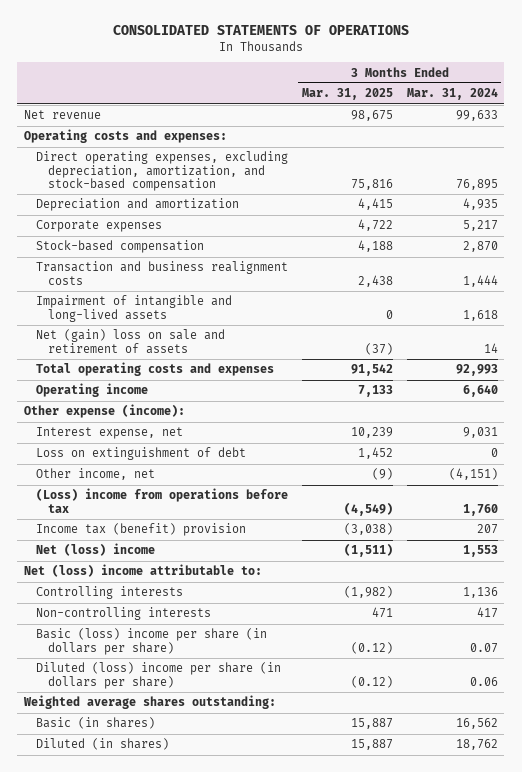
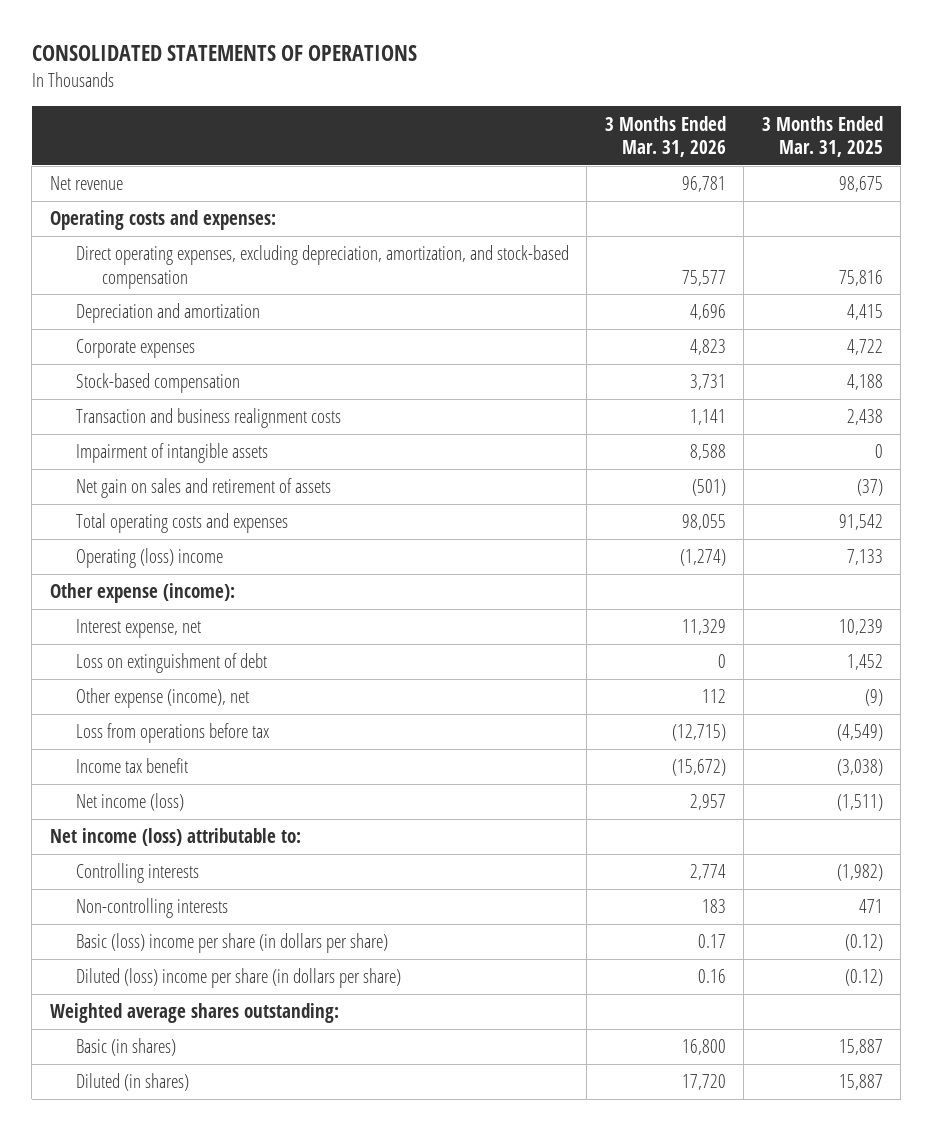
- | 3 Months Ended Mar. 31, 2025 | 3 Months Ended Mar. 31, 2024
+ | 3 Months Ended Mar. 31, 2026 | 3 Months Ended Mar. 31, 2025
- Impairment of intangible and long-lived assets | 0 | 1,618
- Net (gain) loss on sale and retirement of assets | (37) | 14
+ Impairment of intangible assets | 8,588 | 0
+ Net gain on sales and retirement of assets | (501) | (37)
- Operating income | 7,133 | 6,640
+ Operating (loss) income | (1,274) | 7,133
- Other income, net | (9) | (4,151)
- (Loss) income from operations before tax | (4,549) | 1,760
- Income tax (benefit) provision | (3,038) | 207
- Net (loss) income | (1,511) | 1,553
- Net (loss) income attributable to:
+ Other expense (income), net | 112 | (9)
+ Loss from operations before tax | (12,715) | (4,549)
+ Income tax benefit | (15,672) | (3,038)
+ Net income (loss) | 2,957 | (1,511)
+ Net income (loss) attributable to:

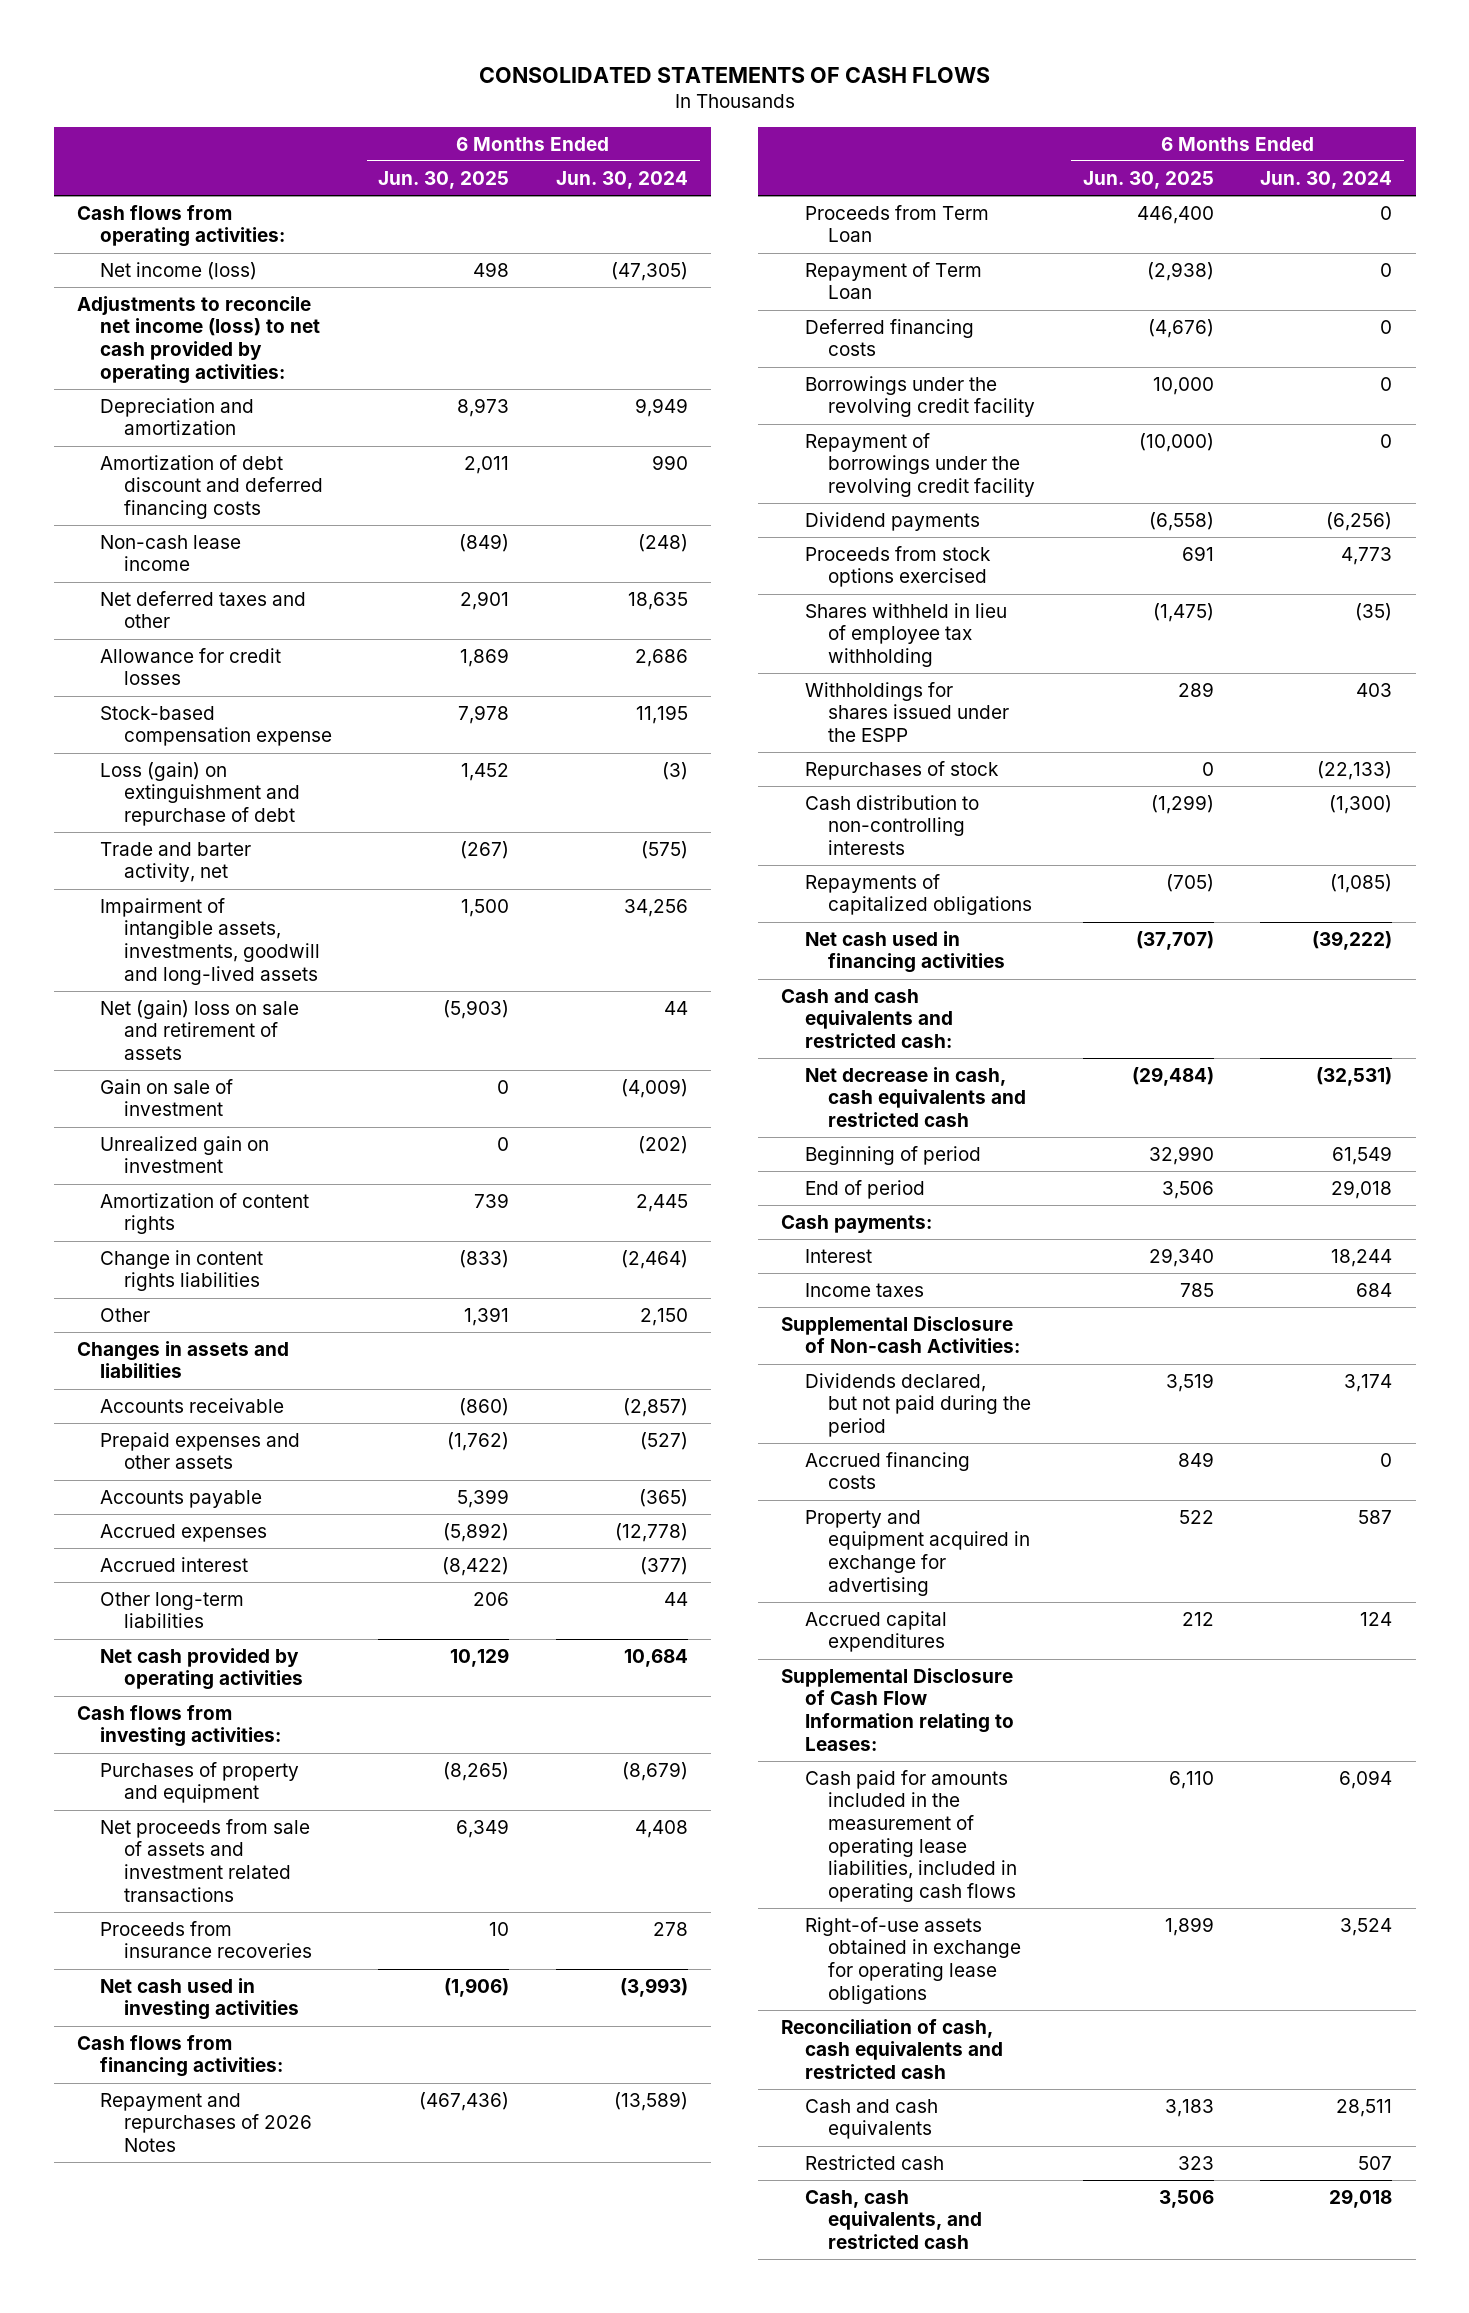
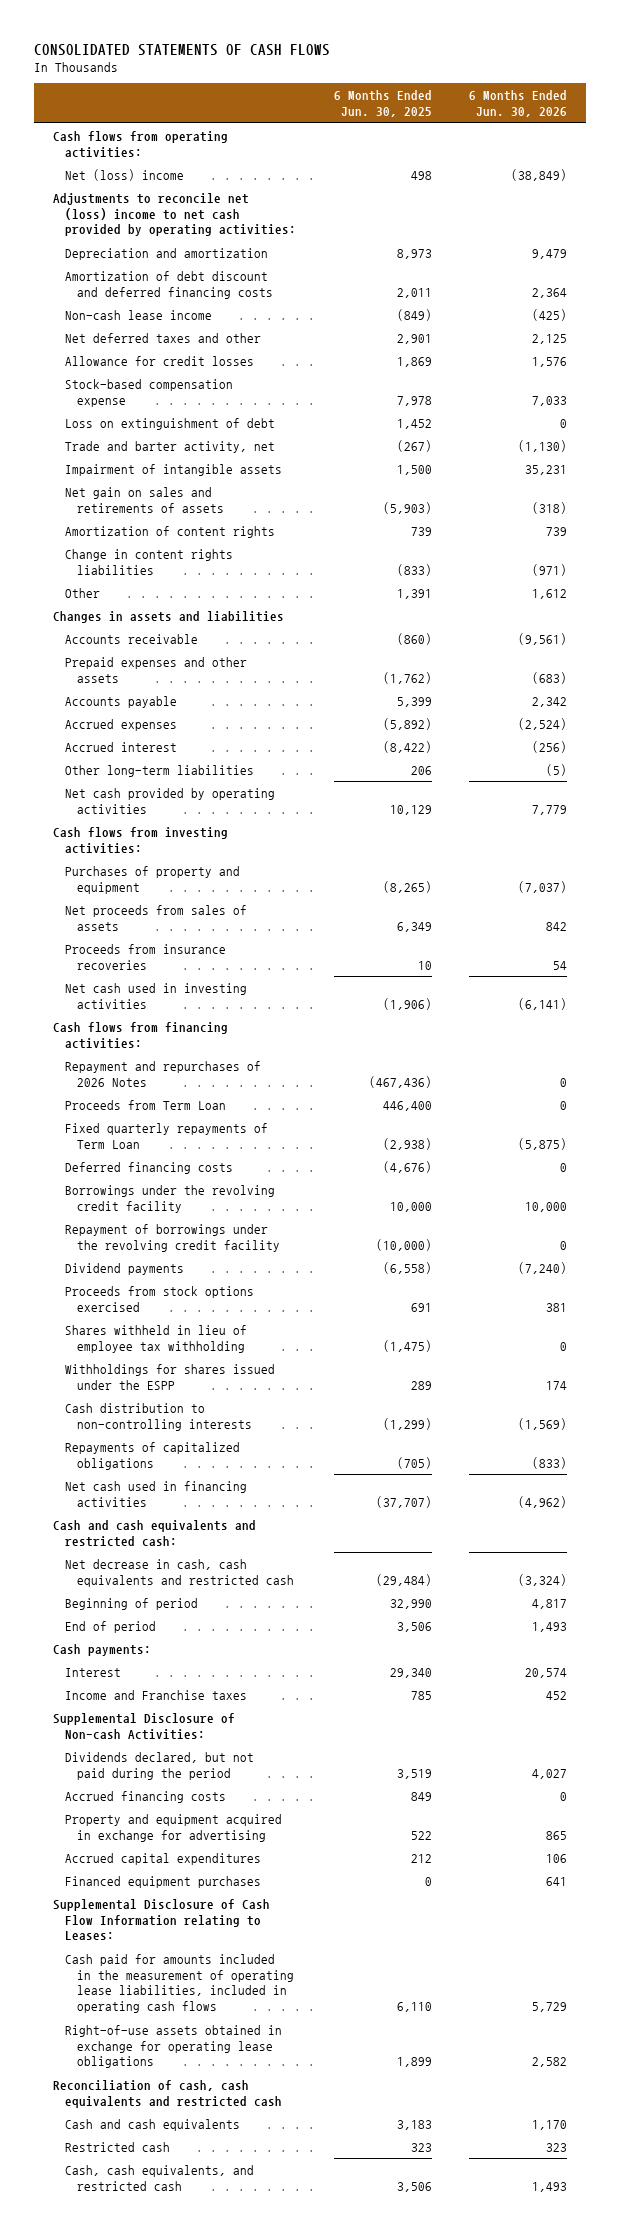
- | 6 Months Ended Jun. 30, 2025 | 6 Months Ended Jun. 30, 2024
+ | 6 Months Ended Jun. 30, 2025 | 6 Months Ended Jun. 30, 2026
- Net income (loss) | 498 | (47,305)
- Adjustments to reconcile net income (loss) to net cash provided by operating activities:
+ Net (loss) income | 498 | (38,849)
+ Adjustments to reconcile net (loss) income to net cash provided by operating activities:
- Loss (gain) on extinguishment and repurchase of debt | 1,452 | (3)
+ Loss on extinguishment of debt | 1,452 | 0
- Impairment of intangible assets, investments, goodwill and long-lived assets | 1,500 | 34,256
- Net (gain) loss on sale and retirement of assets | (5,903) | 44
- Gain on sale of investment | 0 | (4,009)
- Unrealized gain on investment | 0 | (202)
+ Impairment of intangible assets | 1,500 | 35,231
+ Net gain on sales and retirements of assets | (5,903) | (318)
- Net proceeds from sale of assets and investment related transactions | 6,349 | 4,408
+ Net proceeds from sales of assets | 6,349 | 842
- Repayment of Term Loan | (2,938) | 0
+ Fixed quarterly repayments of Term Loan | (2,938) | (5,875)
- Repurchases of stock | 0 | (22,133)
- Income taxes | 785 | 684
+ Income and Franchise taxes | 785 | 452
+ Financed equipment purchases | 0 | 641

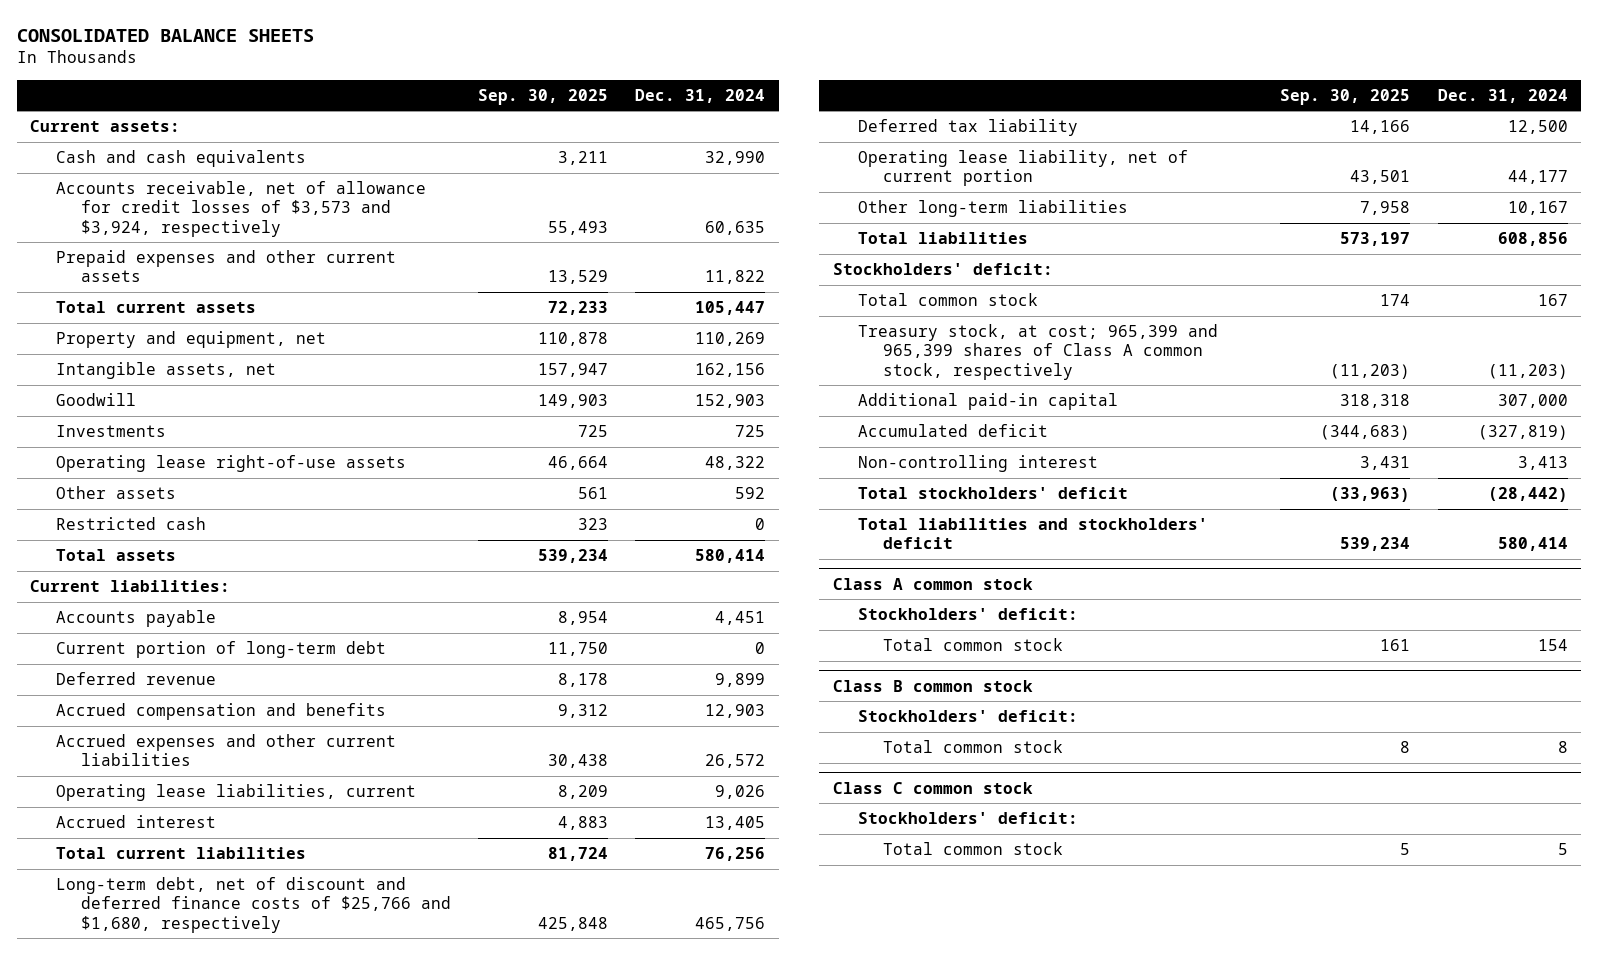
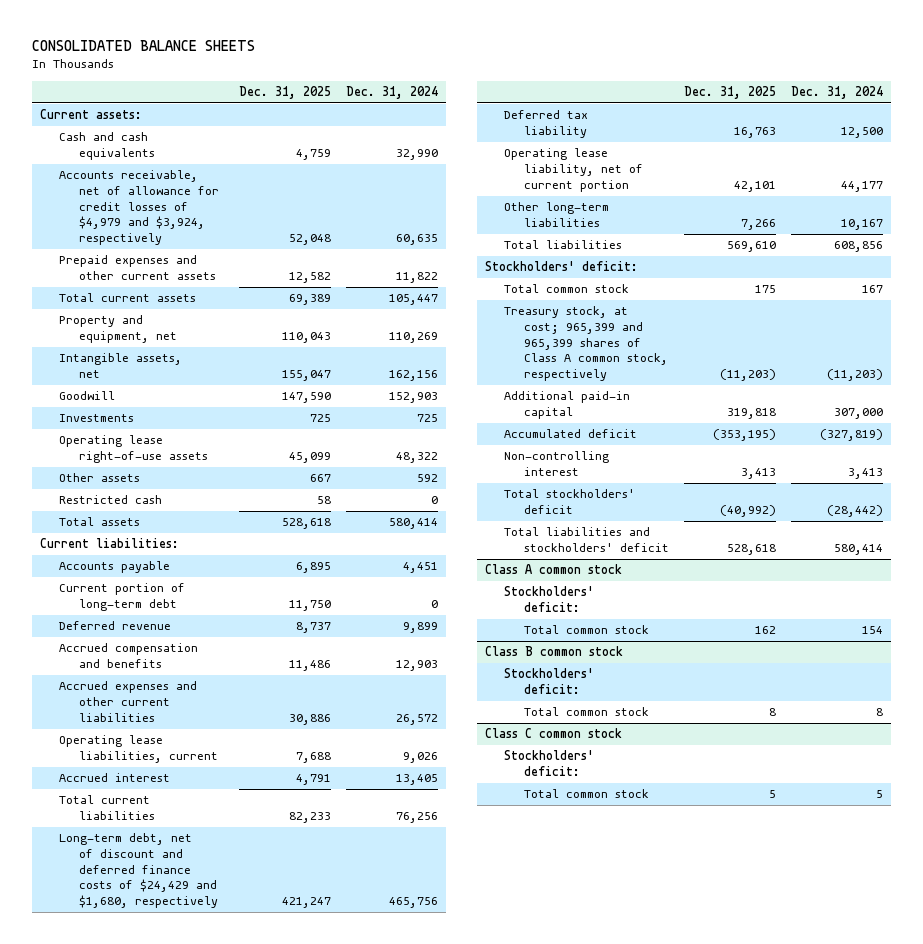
- | Sep. 30, 2025 | Dec. 31, 2024
+ | Dec. 31, 2025 | Dec. 31, 2024
- Accounts receivable, net of allowance for credit losses of $3,573 and $3,924, respectively | 55,493 | 60,635
+ Accounts receivable, net of allowance for credit losses of $4,979 and $3,924, respectively | 52,048 | 60,635
- Long-term debt, net of discount and deferred finance costs of $25,766 and $1,680, respectively | 425,848 | 465,756
+ Long-term debt, net of discount and deferred finance costs of $24,429 and $1,680, respectively | 421,247 | 465,756

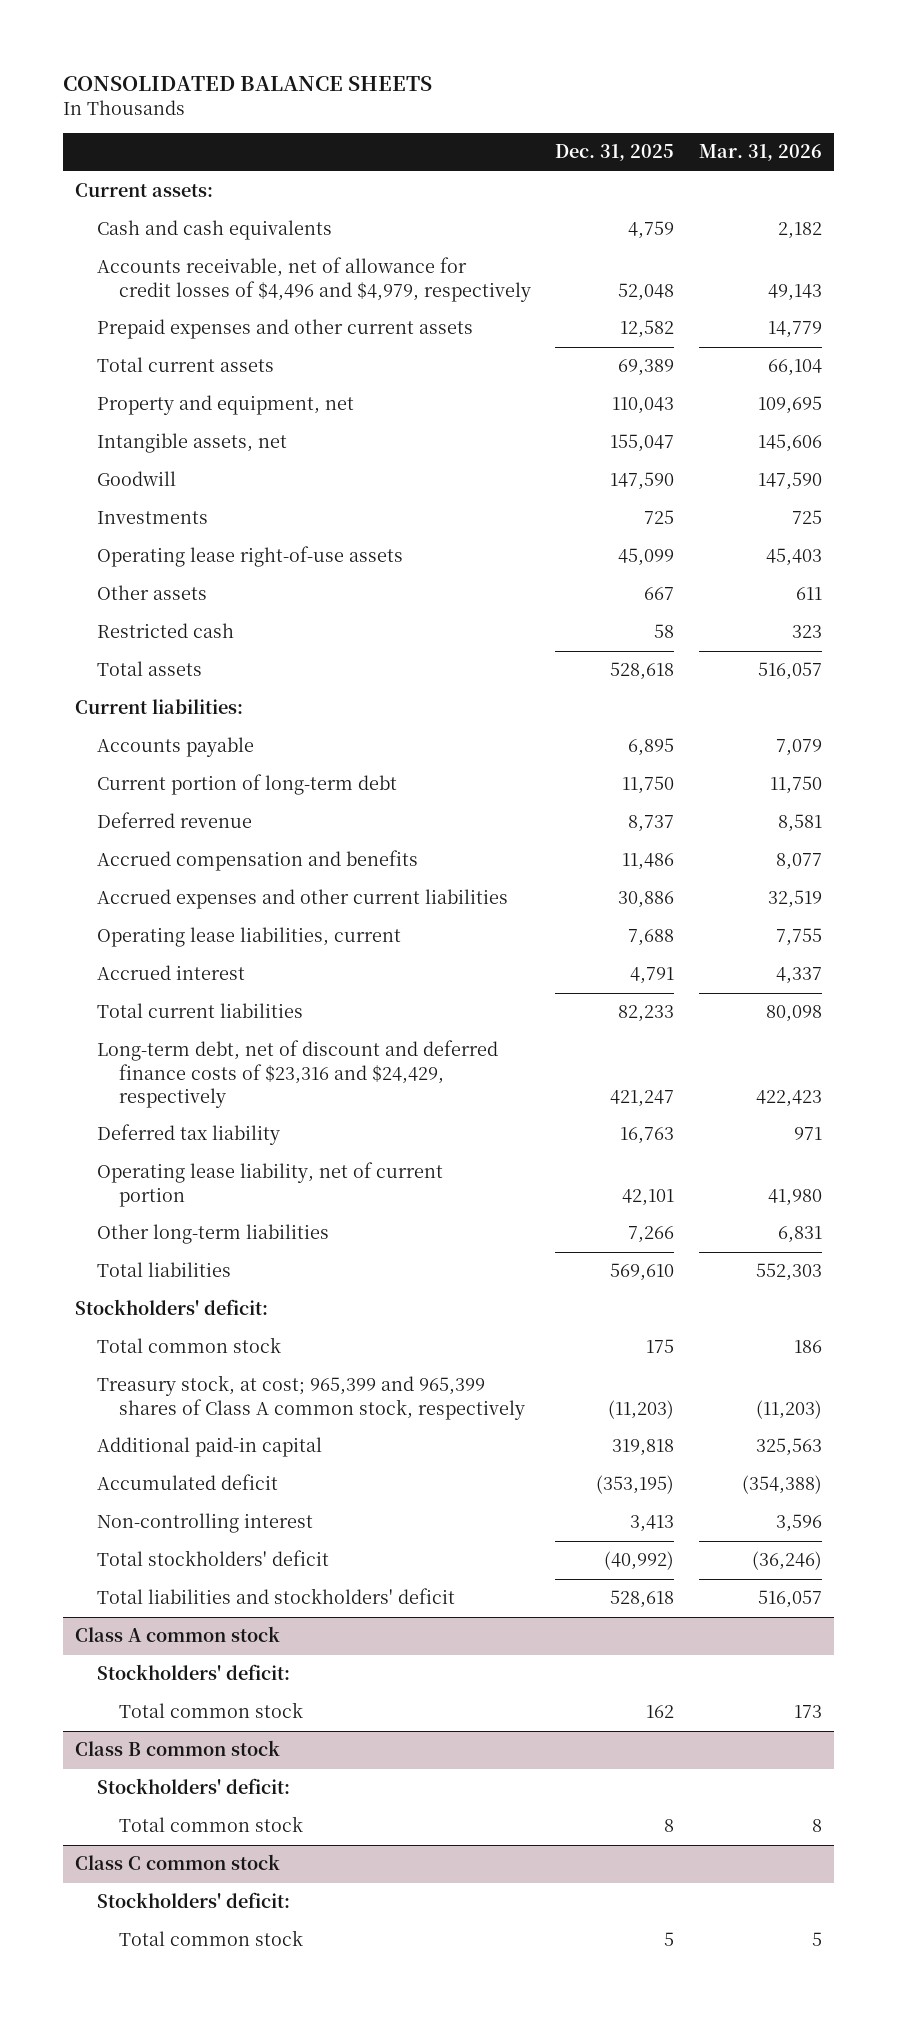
- | Dec. 31, 2025 | Dec. 31, 2024
+ | Dec. 31, 2025 | Mar. 31, 2026
- Accounts receivable, net of allowance for credit losses of $4,979 and $3,924, respectively | 52,048 | 60,635
+ Accounts receivable, net of allowance for credit losses of $4,496 and $4,979, respectively | 52,048 | 49,143
- Long-term debt, net of discount and deferred finance costs of $24,429 and $1,680, respectively | 421,247 | 465,756
+ Long-term debt, net of discount and deferred finance costs of $23,316 and $24,429, respectively | 421,247 | 422,423

